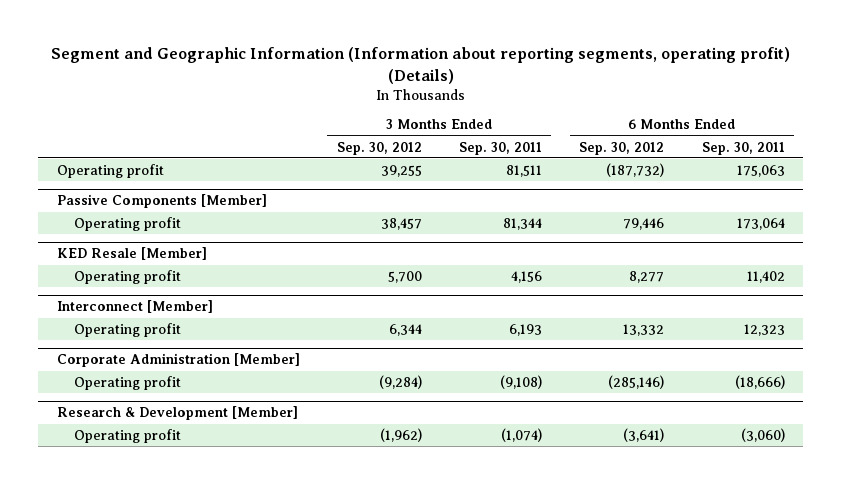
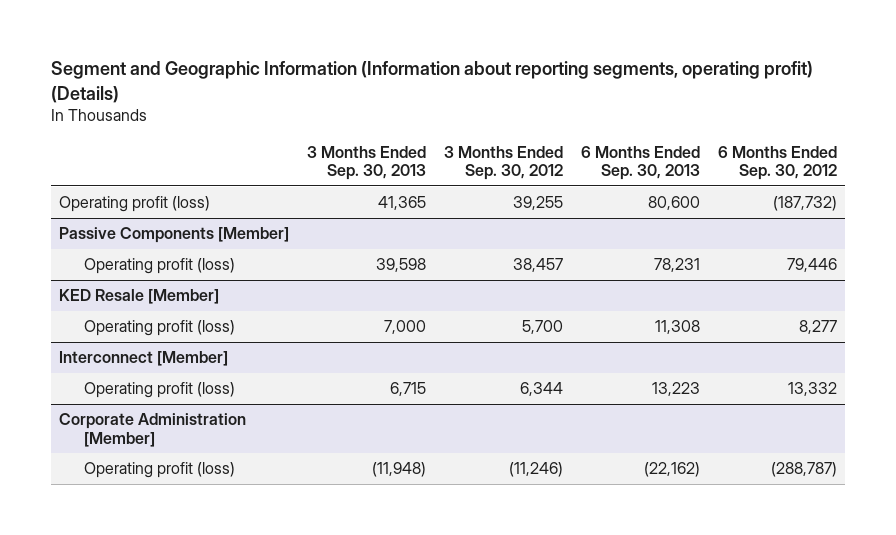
- | 3 Months Ended Sep. 30, 2012 | 3 Months Ended Sep. 30, 2011 | 6 Months Ended Sep. 30, 2012 | 6 Months Ended Sep. 30, 2011
+ | 3 Months Ended Sep. 30, 2013 | 3 Months Ended Sep. 30, 2012 | 6 Months Ended Sep. 30, 2013 | 6 Months Ended Sep. 30, 2012
- Operating profit | 39,255 | 81,511 | (187,732) | 175,063
+ Operating profit (loss) | 41,365 | 39,255 | 80,600 | (187,732)
@ Passive Components [Member]
- Operating profit | 38,457 | 81,344 | 79,446 | 173,064
+ Operating profit (loss) | 39,598 | 38,457 | 78,231 | 79,446
@ KED Resale [Member]
- Operating profit | 5,700 | 4,156 | 8,277 | 11,402
+ Operating profit (loss) | 7,000 | 5,700 | 11,308 | 8,277
@ Interconnect [Member]
- Operating profit | 6,344 | 6,193 | 13,332 | 12,323
+ Operating profit (loss) | 6,715 | 6,344 | 13,223 | 13,332
@ Corporate Administration [Member]
- Operating profit | (9,284) | (9,108) | (285,146) | (18,666)
- Research & Development [Member]
- Operating profit | (1,962) | (1,074) | (3,641) | (3,060)
@ Corporate Administration [Member]
+ Operating profit (loss) | (11,948) | (11,246) | (22,162) | (288,787)

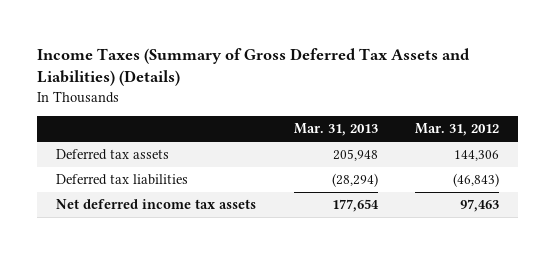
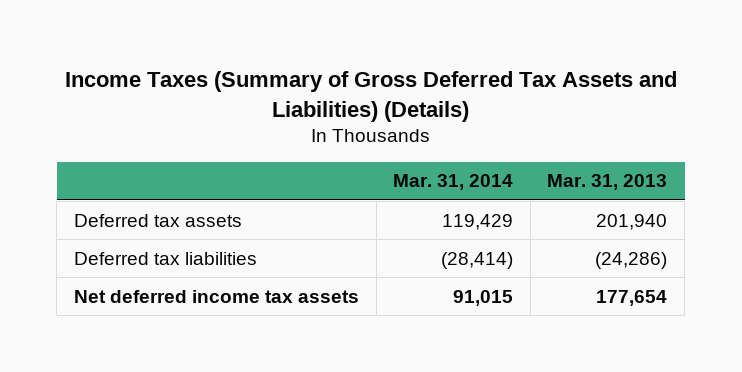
- | Mar. 31, 2013 | Mar. 31, 2012
+ | Mar. 31, 2014 | Mar. 31, 2013
- Deferred tax assets | 205,948 | 144,306
- Deferred tax liabilities | (28,294) | (46,843)
+ Deferred tax assets | 119,429 | 201,940
+ Deferred tax liabilities | (28,414) | (24,286)

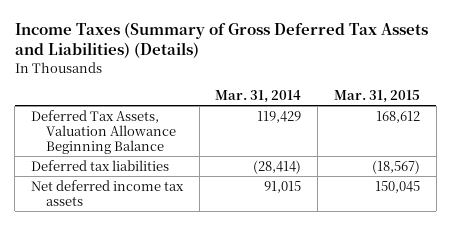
- | Mar. 31, 2014 | Mar. 31, 2013
+ | Mar. 31, 2014 | Mar. 31, 2015
- Deferred tax assets | 119,429 | 201,940
+ Deferred Tax Assets, Valuation Allowance Beginning Balance | 119,429 | 168,612

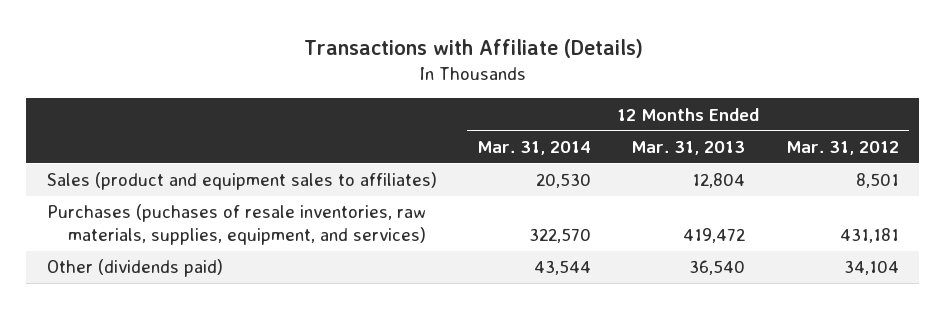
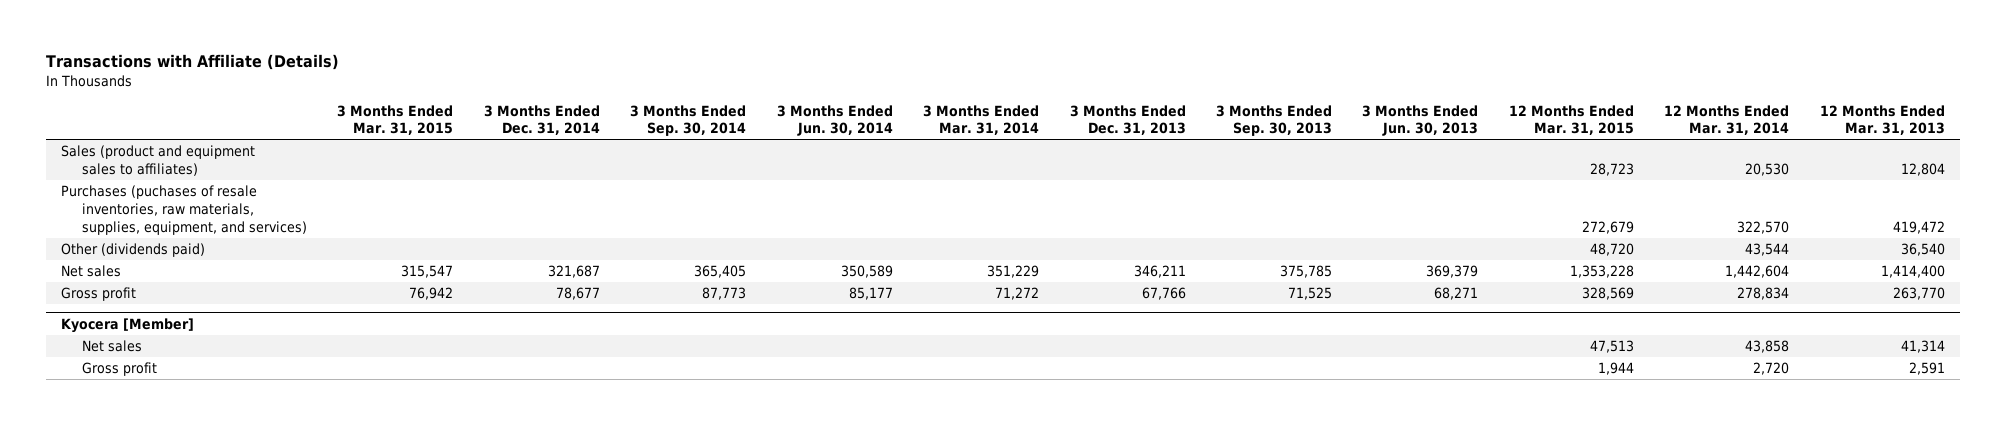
- | 12 Months Ended Mar. 31, 2014 | 12 Months Ended Mar. 31, 2013 | 12 Months Ended Mar. 31, 2012
+ | 3 Months Ended Mar. 31, 2015 | 3 Months Ended Dec. 31, 2014 | 3 Months Ended Sep. 30, 2014 | 3 Months Ended Jun. 30, 2014 | 3 Months Ended Mar. 31, 2014 | 3 Months Ended Dec. 31, 2013 | 3 Months Ended Sep. 30, 2013 | 3 Months Ended Jun. 30, 2013 | 12 Months Ended Mar. 31, 2015 | 12 Months Ended Mar. 31, 2014 | 12 Months Ended Mar. 31, 2013
+ Net sales | 315,547 | 321,687 | 365,405 | 350,589 | 351,229 | 346,211 | 375,785 | 369,379 | 1,353,228 | 1,442,604 | 1,414,400
+ Gross profit | 76,942 | 78,677 | 87,773 | 85,177 | 71,272 | 67,766 | 71,525 | 68,271 | 328,569 | 278,834 | 263,770
+ Kyocera [Member]
+ Net sales | | | | | | | | | 47,513 | 43,858 | 41,314
+ Gross profit | | | | | | | | | 1,944 | 2,720 | 2,591

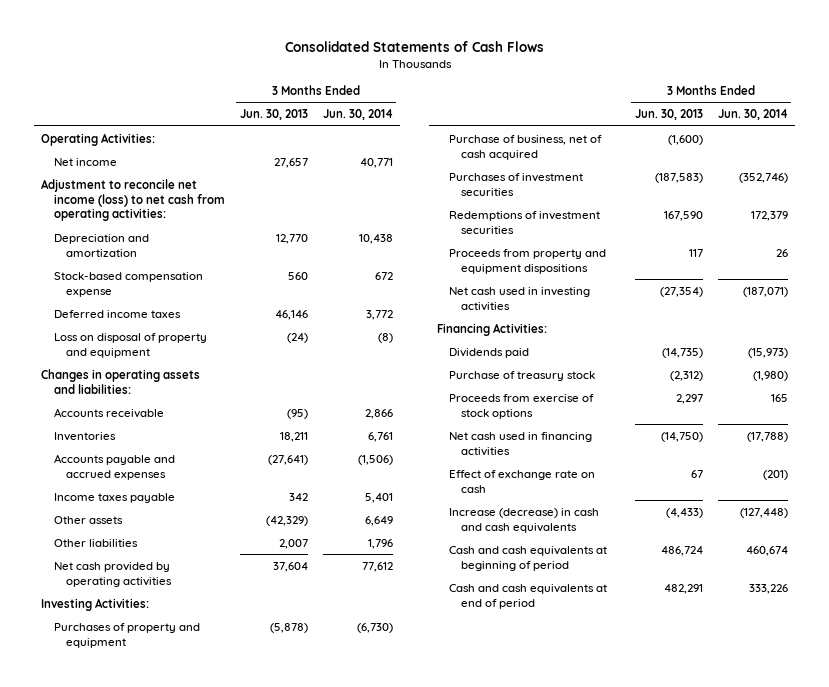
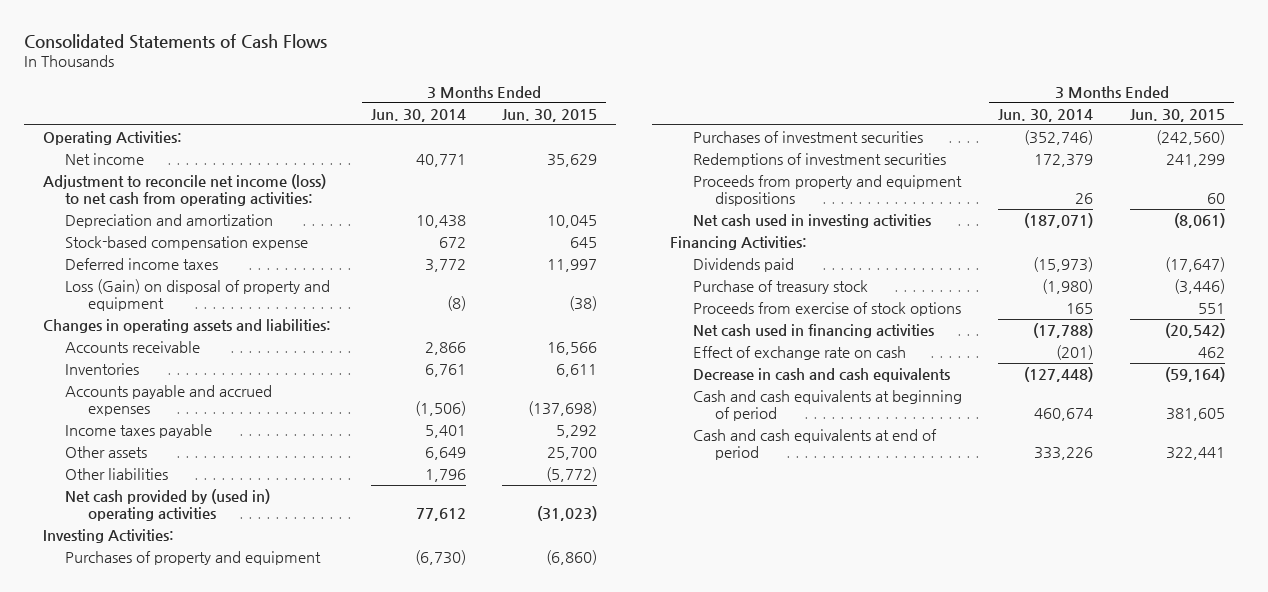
- | 3 Months Ended Jun. 30, 2013 | 3 Months Ended Jun. 30, 2014
+ | 3 Months Ended Jun. 30, 2014 | 3 Months Ended Jun. 30, 2015
- Loss on disposal of property and equipment | (24) | (8)
+ Loss (Gain) on disposal of property and equipment | (8) | (38)
- Net cash provided by operating activities | 37,604 | 77,612
+ Net cash provided by (used in) operating activities | 77,612 | (31,023)
- Purchase of business, net of cash acquired | (1,600) |
- Increase (decrease) in cash and cash equivalents | (4,433) | (127,448)
+ Decrease in cash and cash equivalents | (127,448) | (59,164)

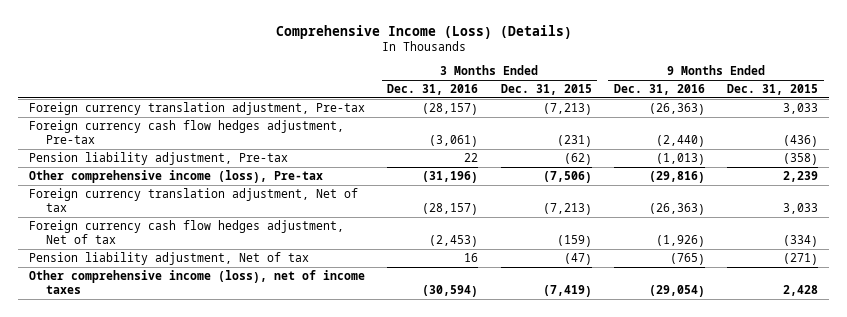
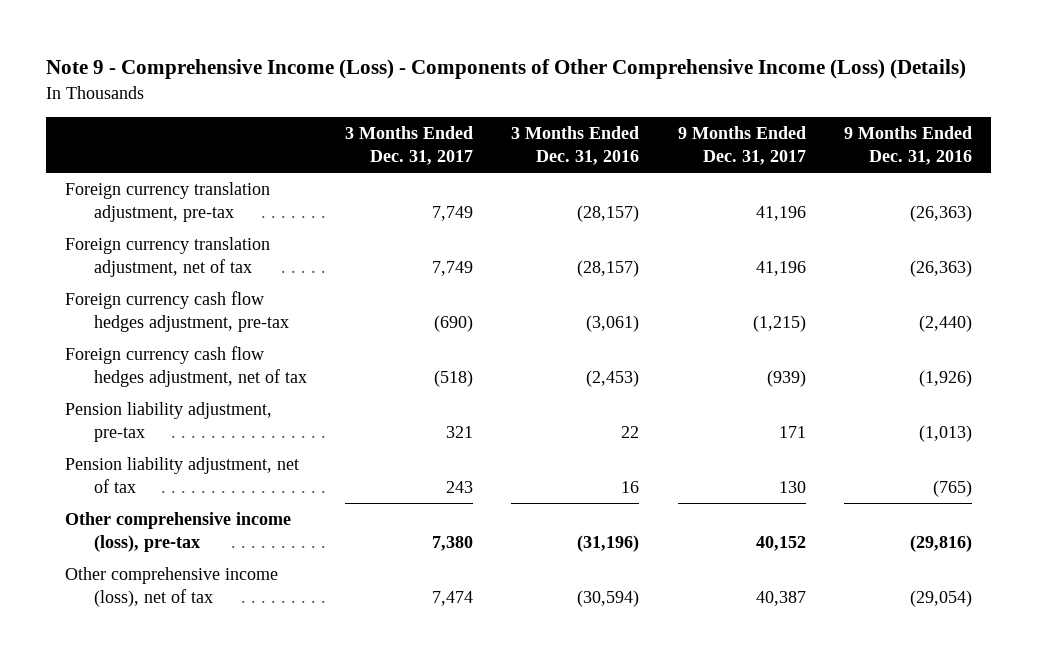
- Comprehensive Income (Loss) (Details)
+ Note 9 - Comprehensive Income (Loss) - Components of Other Comprehensive Income (Loss) (Details)
- | 3 Months Ended Dec. 31, 2016 | 3 Months Ended Dec. 31, 2015 | 9 Months Ended Dec. 31, 2016 | 9 Months Ended Dec. 31, 2015
+ | 3 Months Ended Dec. 31, 2017 | 3 Months Ended Dec. 31, 2016 | 9 Months Ended Dec. 31, 2017 | 9 Months Ended Dec. 31, 2016
- Foreign currency translation adjustment, Pre-tax | (28,157) | (7,213) | (26,363) | 3,033
- Foreign currency cash flow hedges adjustment, Pre-tax | (3,061) | (231) | (2,440) | (436)
- Pension liability adjustment, Pre-tax | 22 | (62) | (1,013) | (358)
- Other comprehensive income (loss), Pre-tax | (31,196) | (7,506) | (29,816) | 2,239
- Foreign currency translation adjustment, Net of tax | (28,157) | (7,213) | (26,363) | 3,033
- Foreign currency cash flow hedges adjustment, Net of tax | (2,453) | (159) | (1,926) | (334)
- Pension liability adjustment, Net of tax | 16 | (47) | (765) | (271)
- Other comprehensive income (loss), net of income taxes | (30,594) | (7,419) | (29,054) | 2,428
+ Foreign currency translation adjustment, pre-tax | 7,749 | (28,157) | 41,196 | (26,363)
+ Foreign currency translation adjustment, net of tax | 7,749 | (28,157) | 41,196 | (26,363)
+ Foreign currency cash flow hedges adjustment, pre-tax | (690) | (3,061) | (1,215) | (2,440)
+ Foreign currency cash flow hedges adjustment, net of tax | (518) | (2,453) | (939) | (1,926)
+ Pension liability adjustment, pre-tax | 321 | 22 | 171 | (1,013)
+ Pension liability adjustment, net of tax | 243 | 16 | 130 | (765)
+ Other comprehensive income (loss), pre-tax | 7,380 | (31,196) | 40,152 | (29,816)
+ Other comprehensive income (loss), net of tax | 7,474 | (30,594) | 40,387 | (29,054)

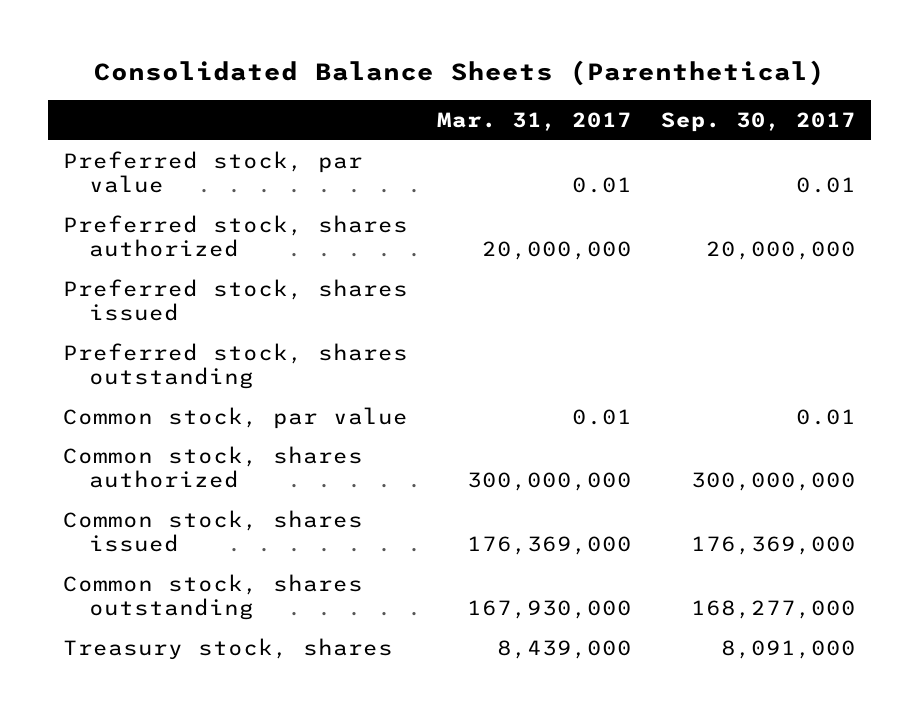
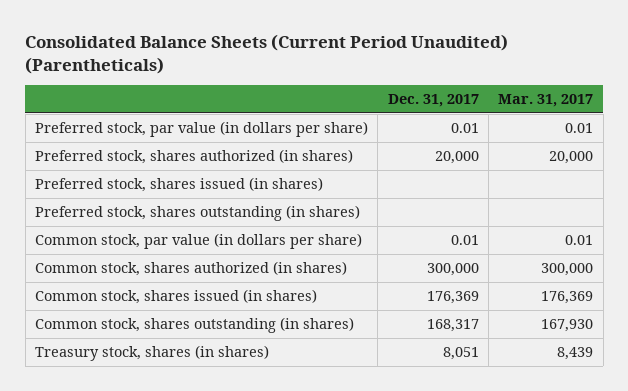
- Consolidated Balance Sheets (Parenthetical)
+ Consolidated Balance Sheets (Current Period Unaudited) (Parentheticals)
- | Mar. 31, 2017 | Sep. 30, 2017
+ | Dec. 31, 2017 | Mar. 31, 2017
- Preferred stock, par value | 0.01 | 0.01
- Preferred stock, shares authorized | 20,000,000 | 20,000,000
- Preferred stock, shares issued
- Preferred stock, shares outstanding
- Common stock, par value | 0.01 | 0.01
- Common stock, shares authorized | 300,000,000 | 300,000,000
- Common stock, shares issued | 176,369,000 | 176,369,000
- Common stock, shares outstanding | 167,930,000 | 168,277,000
- Treasury stock, shares | 8,439,000 | 8,091,000
+ Preferred stock, par value (in dollars per share) | 0.01 | 0.01
+ Preferred stock, shares authorized (in shares) | 20,000 | 20,000
+ Preferred stock, shares issued (in shares)
+ Preferred stock, shares outstanding (in shares)
+ Common stock, par value (in dollars per share) | 0.01 | 0.01
+ Common stock, shares authorized (in shares) | 300,000 | 300,000
+ Common stock, shares issued (in shares) | 176,369 | 176,369
+ Common stock, shares outstanding (in shares) | 168,317 | 167,930
+ Treasury stock, shares (in shares) | 8,051 | 8,439

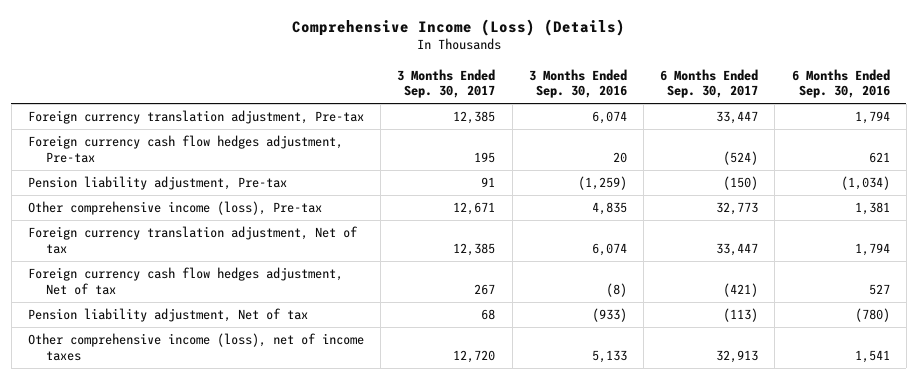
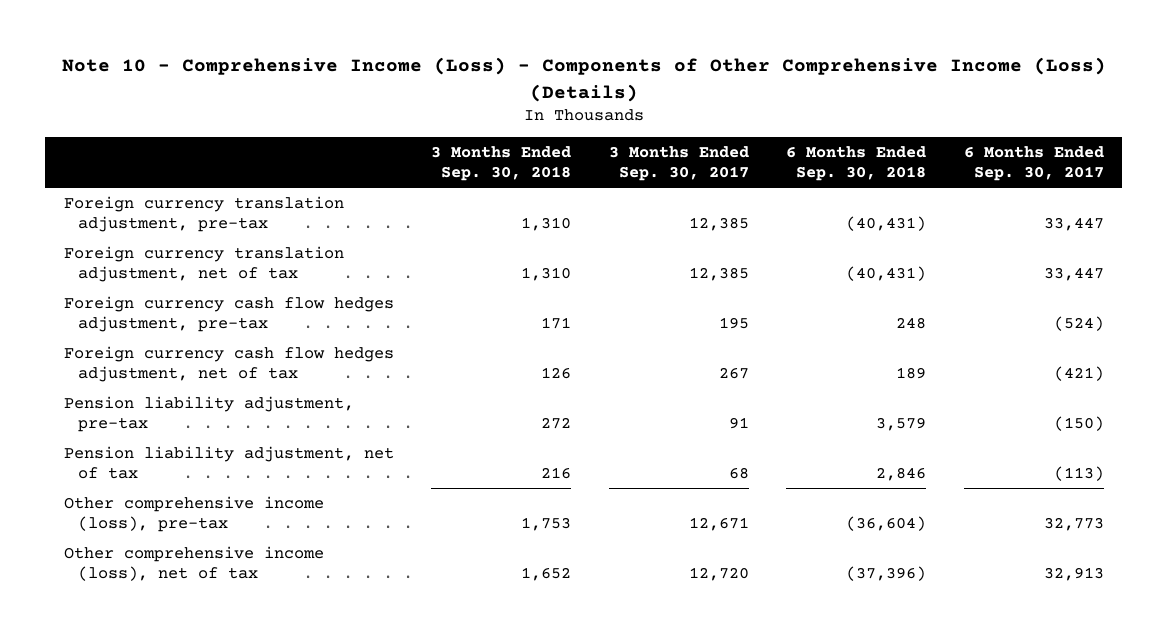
- Comprehensive Income (Loss) (Details)
+ Note 10 - Comprehensive Income (Loss) - Components of Other Comprehensive Income (Loss) (Details)
- | 3 Months Ended Sep. 30, 2017 | 3 Months Ended Sep. 30, 2016 | 6 Months Ended Sep. 30, 2017 | 6 Months Ended Sep. 30, 2016
+ | 3 Months Ended Sep. 30, 2018 | 3 Months Ended Sep. 30, 2017 | 6 Months Ended Sep. 30, 2018 | 6 Months Ended Sep. 30, 2017
- Foreign currency translation adjustment, Pre-tax | 12,385 | 6,074 | 33,447 | 1,794
- Foreign currency cash flow hedges adjustment, Pre-tax | 195 | 20 | (524) | 621
- Pension liability adjustment, Pre-tax | 91 | (1,259) | (150) | (1,034)
- Other comprehensive income (loss), Pre-tax | 12,671 | 4,835 | 32,773 | 1,381
- Foreign currency translation adjustment, Net of tax | 12,385 | 6,074 | 33,447 | 1,794
- Foreign currency cash flow hedges adjustment, Net of tax | 267 | (8) | (421) | 527
- Pension liability adjustment, Net of tax | 68 | (933) | (113) | (780)
- Other comprehensive income (loss), net of income taxes | 12,720 | 5,133 | 32,913 | 1,541
+ Foreign currency translation adjustment, pre-tax | 1,310 | 12,385 | (40,431) | 33,447
+ Foreign currency translation adjustment, net of tax | 1,310 | 12,385 | (40,431) | 33,447
+ Foreign currency cash flow hedges adjustment, pre-tax | 171 | 195 | 248 | (524)
+ Foreign currency cash flow hedges adjustment, net of tax | 126 | 267 | 189 | (421)
+ Pension liability adjustment, pre-tax | 272 | 91 | 3,579 | (150)
+ Pension liability adjustment, net of tax | 216 | 68 | 2,846 | (113)
+ Other comprehensive income (loss), pre-tax | 1,753 | 12,671 | (36,604) | 32,773
+ Other comprehensive income (loss), net of tax | 1,652 | 12,720 | (37,396) | 32,913

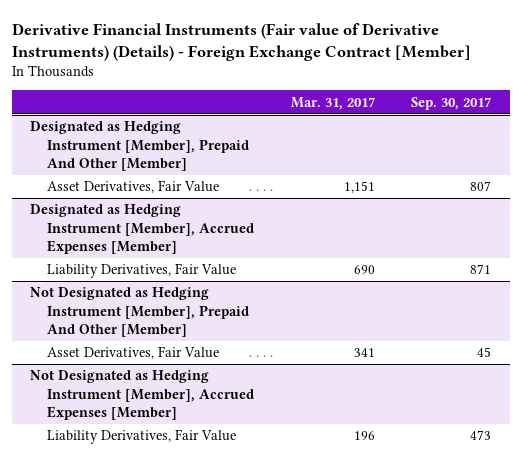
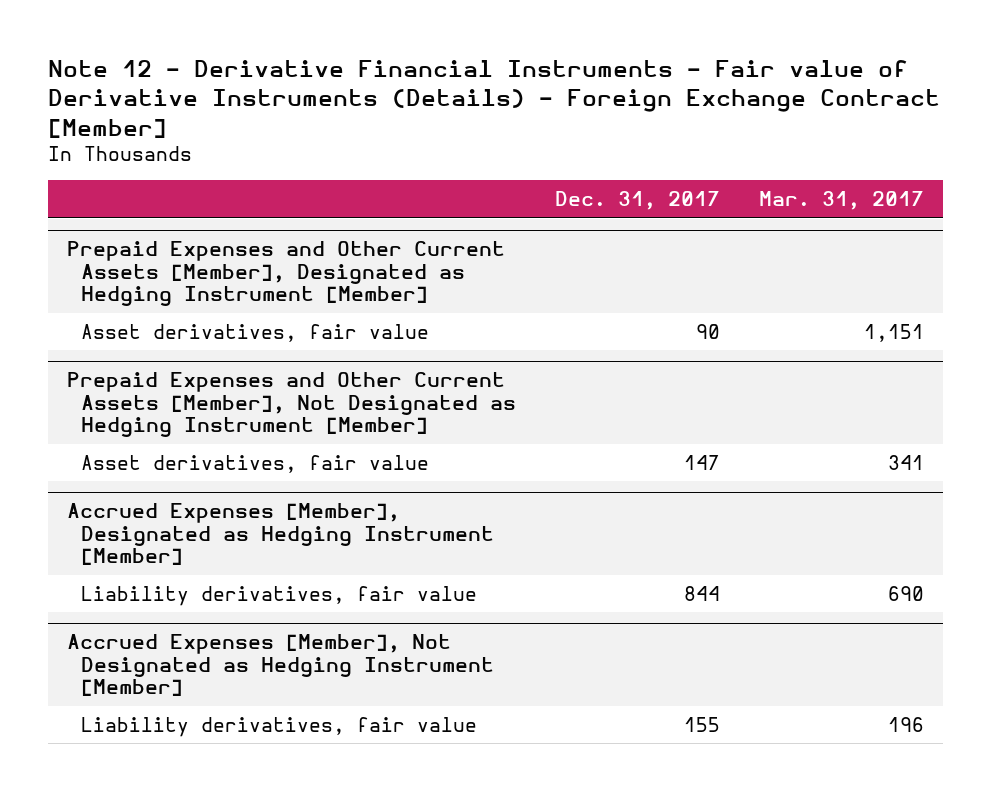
- Derivative Financial Instruments (Fair value of Derivative Instruments) (Details) - Foreign Exchange Contract [Member]
+ Note 12 - Derivative Financial Instruments - Fair value of Derivative Instruments (Details) - Foreign Exchange Contract [Member]
- | Mar. 31, 2017 | Sep. 30, 2017
+ | Dec. 31, 2017 | Mar. 31, 2017
- Designated as Hedging Instrument [Member], Prepaid And Other [Member]
- Asset Derivatives, Fair Value | 1,151 | 807
- Designated as Hedging Instrument [Member], Accrued Expenses [Member]
- Liability Derivatives, Fair Value | 690 | 871
- Not Designated as Hedging Instrument [Member], Prepaid And Other [Member]
- Asset Derivatives, Fair Value | 341 | 45
- Not Designated as Hedging Instrument [Member], Accrued Expenses [Member]
- Liability Derivatives, Fair Value | 196 | 473
+ Prepaid Expenses and Other Current Assets [Member], Designated as Hedging Instrument [Member]
+ Asset derivatives, fair value | 90 | 1,151
+ Prepaid Expenses and Other Current Assets [Member], Not Designated as Hedging Instrument [Member]
+ Asset derivatives, fair value | 147 | 341
+ Accrued Expenses [Member], Designated as Hedging Instrument [Member]
+ Liability derivatives, fair value | 844 | 690
+ Accrued Expenses [Member], Not Designated as Hedging Instrument [Member]
+ Liability derivatives, fair value | 155 | 196

